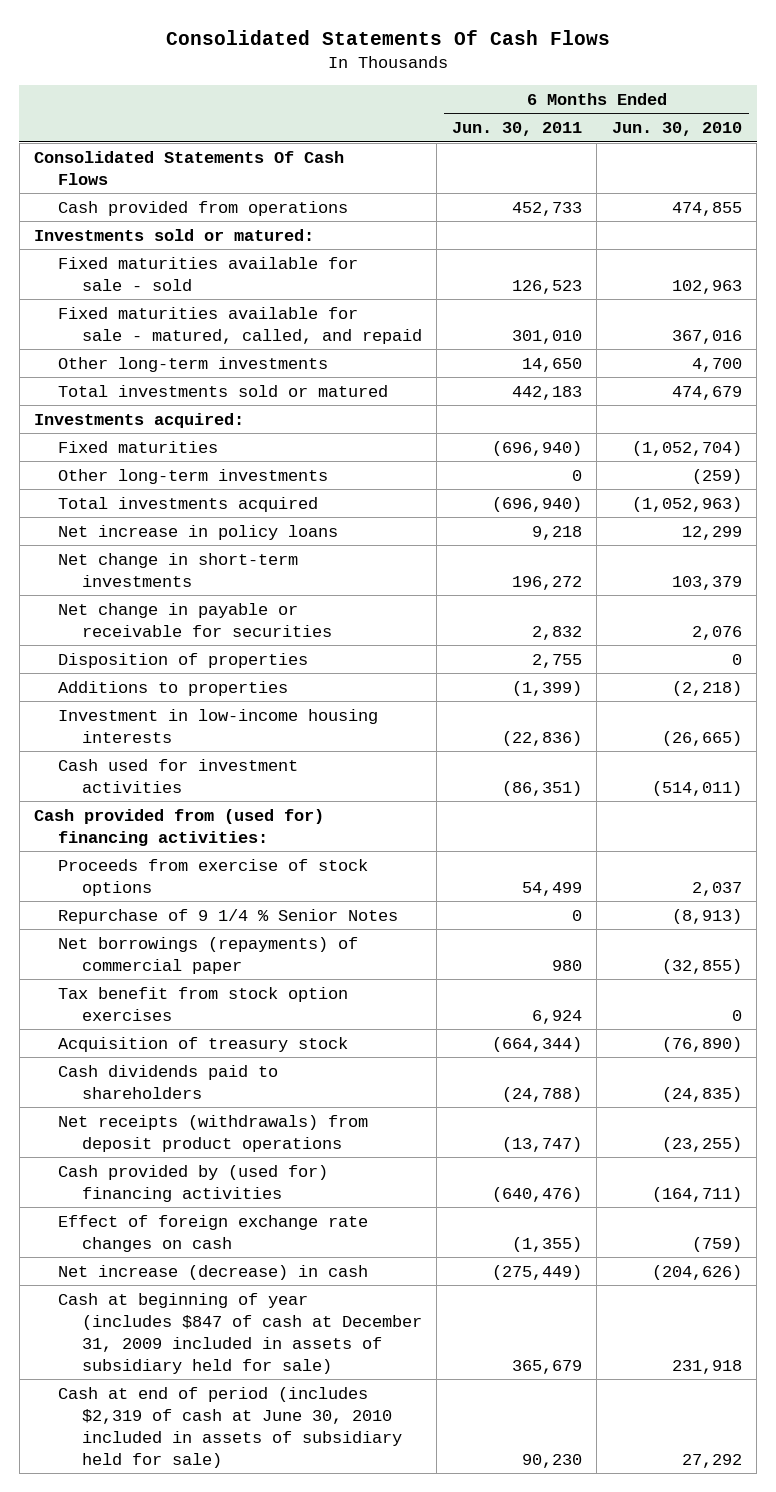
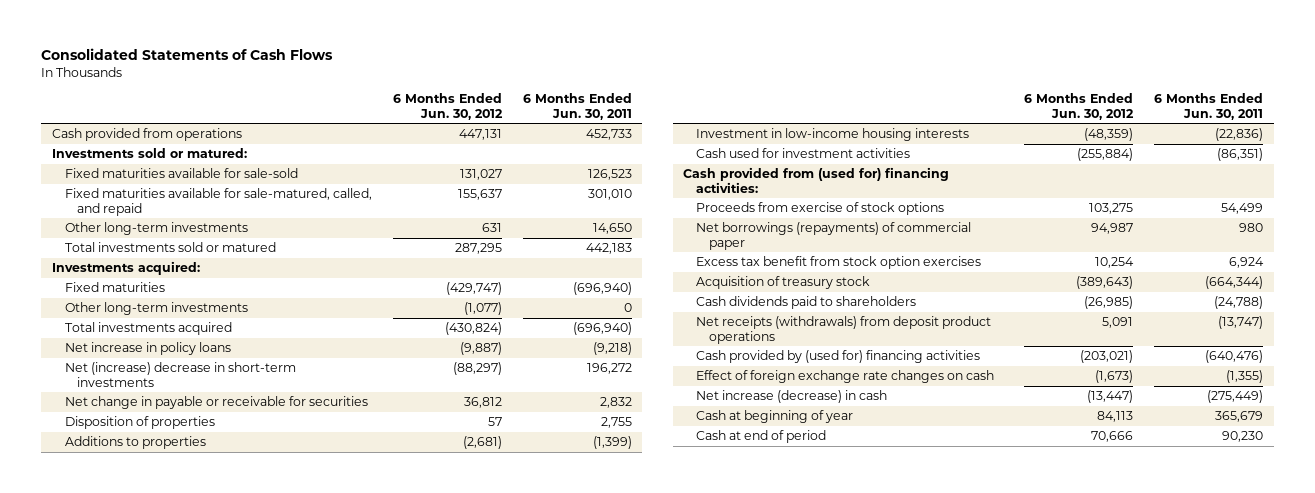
- Consolidated Statements Of Cash Flows
+ Consolidated Statements of Cash Flows
- | 6 Months Ended Jun. 30, 2011 | 6 Months Ended Jun. 30, 2010
+ | 6 Months Ended Jun. 30, 2012 | 6 Months Ended Jun. 30, 2011
- Consolidated Statements Of Cash Flows
- Fixed maturities available for sale - sold | 126,523 | 102,963
- Fixed maturities available for sale - matured, called, and repaid | 301,010 | 367,016
+ Fixed maturities available for sale-sold | 131,027 | 126,523
+ Fixed maturities available for sale-matured, called, and repaid | 155,637 | 301,010
- Net increase in policy loans | 9,218 | 12,299
- Net change in short-term investments | 196,272 | 103,379
+ Net increase in policy loans | (9,887) | (9,218)
+ Net (increase) decrease in short-term investments | (88,297) | 196,272
- Repurchase of 9 1/4 % Senior Notes | 0 | (8,913)
- Tax benefit from stock option exercises | 6,924 | 0
+ Excess tax benefit from stock option exercises | 10,254 | 6,924
- Cash at beginning of year (includes $847 of cash at December 31, 2009 included in assets of subsidiary held for sale) | 365,679 | 231,918
- Cash at end of period (includes $2,319 of cash at June 30, 2010 included in assets of subsidiary held for sale) | 90,230 | 27,292
+ Cash at beginning of year | 84,113 | 365,679
+ Cash at end of period | 70,666 | 90,230

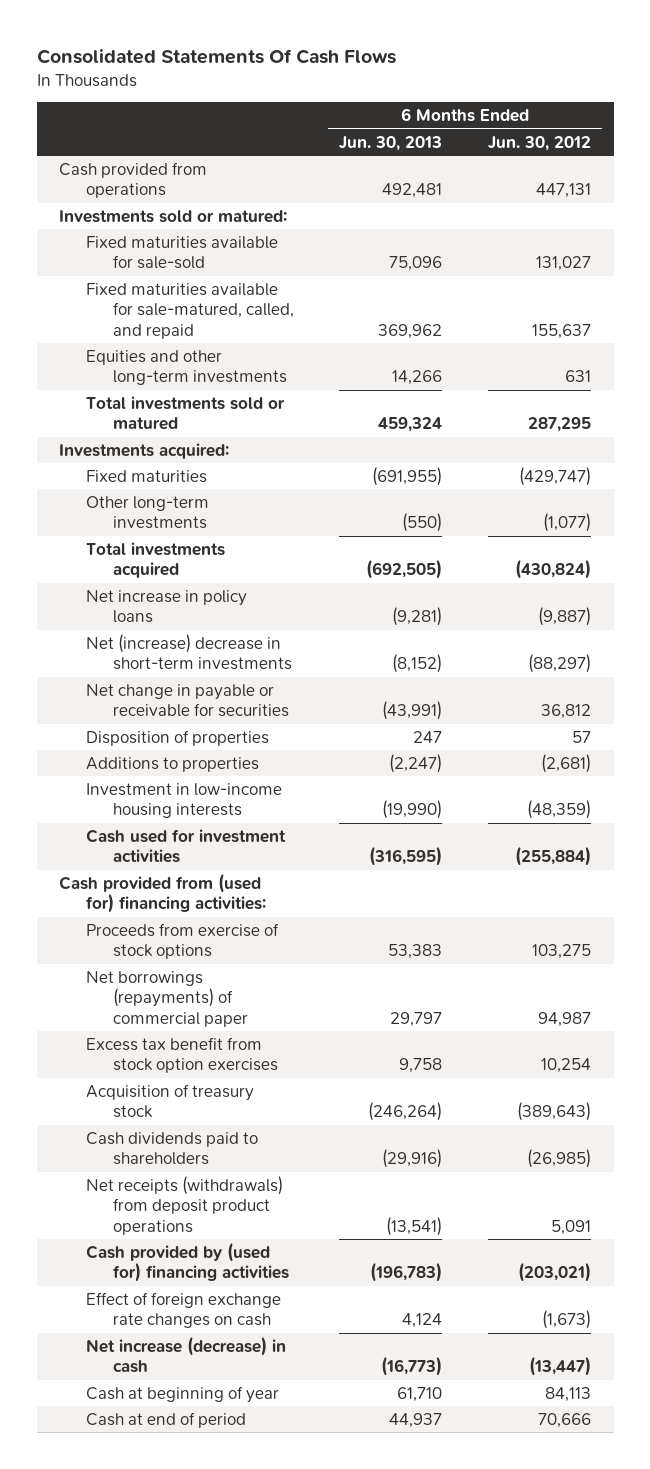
- Consolidated Statements of Cash Flows
+ Consolidated Statements Of Cash Flows
- | 6 Months Ended Jun. 30, 2012 | 6 Months Ended Jun. 30, 2011
+ | 6 Months Ended Jun. 30, 2013 | 6 Months Ended Jun. 30, 2012
- Other long-term investments | 631 | 14,650
+ Equities and other long-term investments | 14,266 | 631

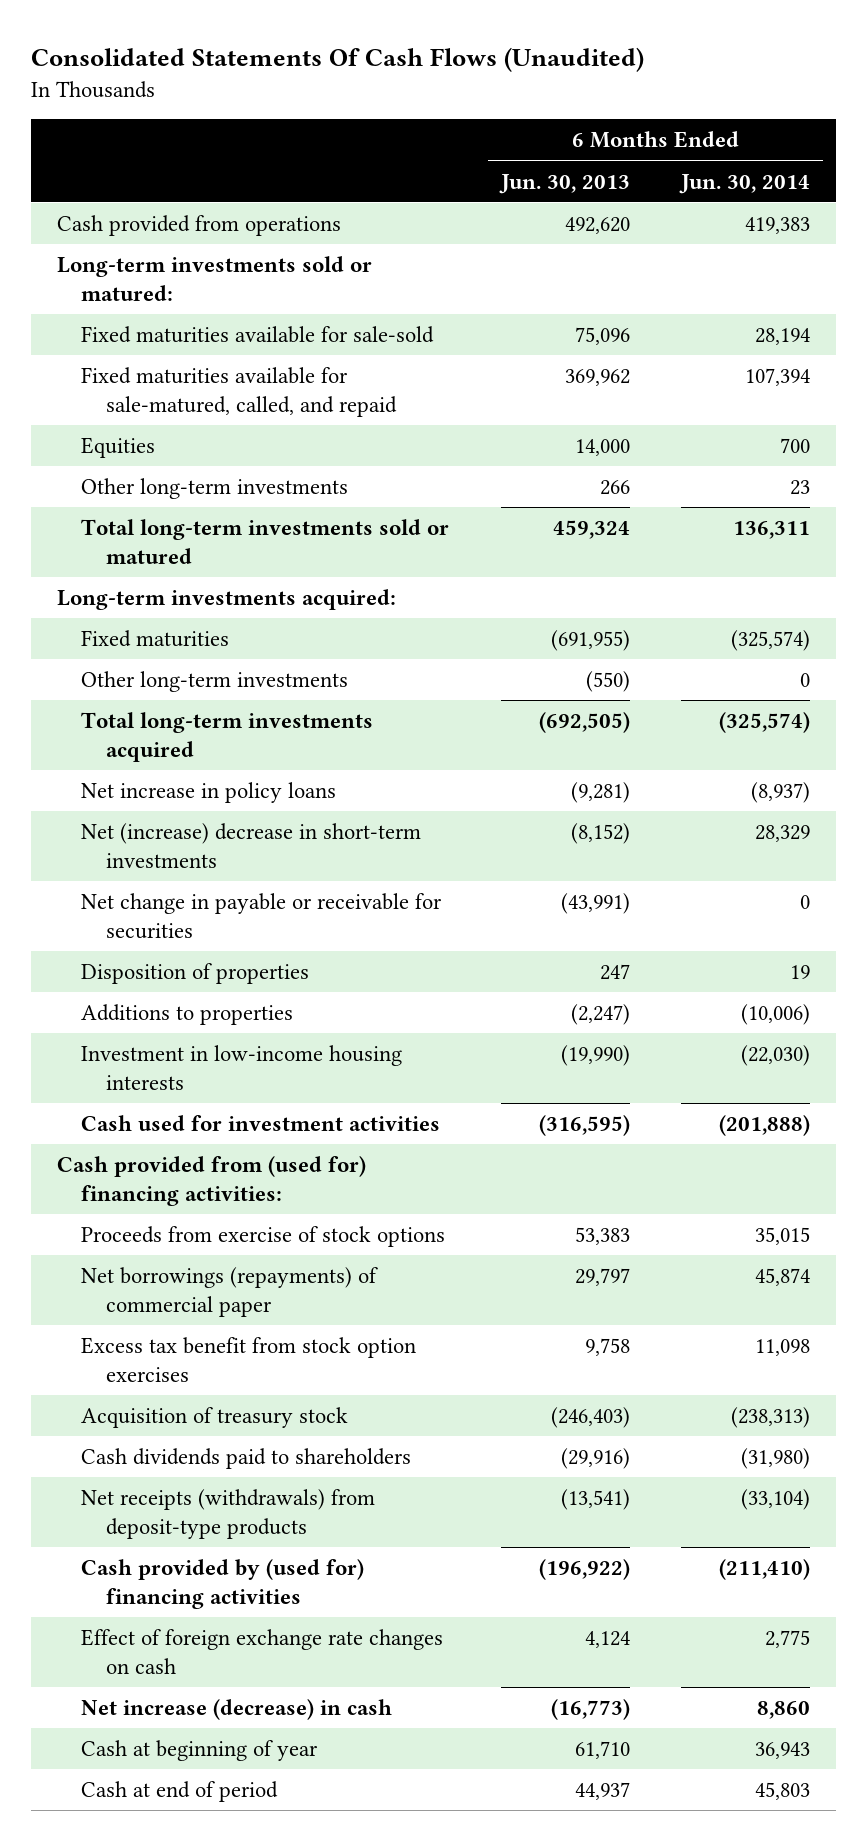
- Consolidated Statements Of Cash Flows
+ Consolidated Statements Of Cash Flows (Unaudited)
- | 6 Months Ended Jun. 30, 2013 | 6 Months Ended Jun. 30, 2012
+ | 6 Months Ended Jun. 30, 2013 | 6 Months Ended Jun. 30, 2014
- Cash provided from operations | 492,481 | 447,131
- Investments sold or matured:
+ Cash provided from operations | 492,620 | 419,383
+ Long-term investments sold or matured:
- Equities and other long-term investments | 14,266 | 631
- Total investments sold or matured | 459,324 | 287,295
- Investments acquired:
+ Equities | 14,000 | 700
+ Other long-term investments | 266 | 23
+ Total long-term investments sold or matured | 459,324 | 136,311
+ Long-term investments acquired:
- Total investments acquired | (692,505) | (430,824)
+ Total long-term investments acquired | (692,505) | (325,574)
- Acquisition of treasury stock | (246,264) | (389,643)
+ Acquisition of treasury stock | (246,403) | (238,313)
- Net receipts (withdrawals) from deposit product operations | (13,541) | 5,091
- Cash provided by (used for) financing activities | (196,783) | (203,021)
+ Net receipts (withdrawals) from deposit-type products | (13,541) | (33,104)
+ Cash provided by (used for) financing activities | (196,922) | (211,410)

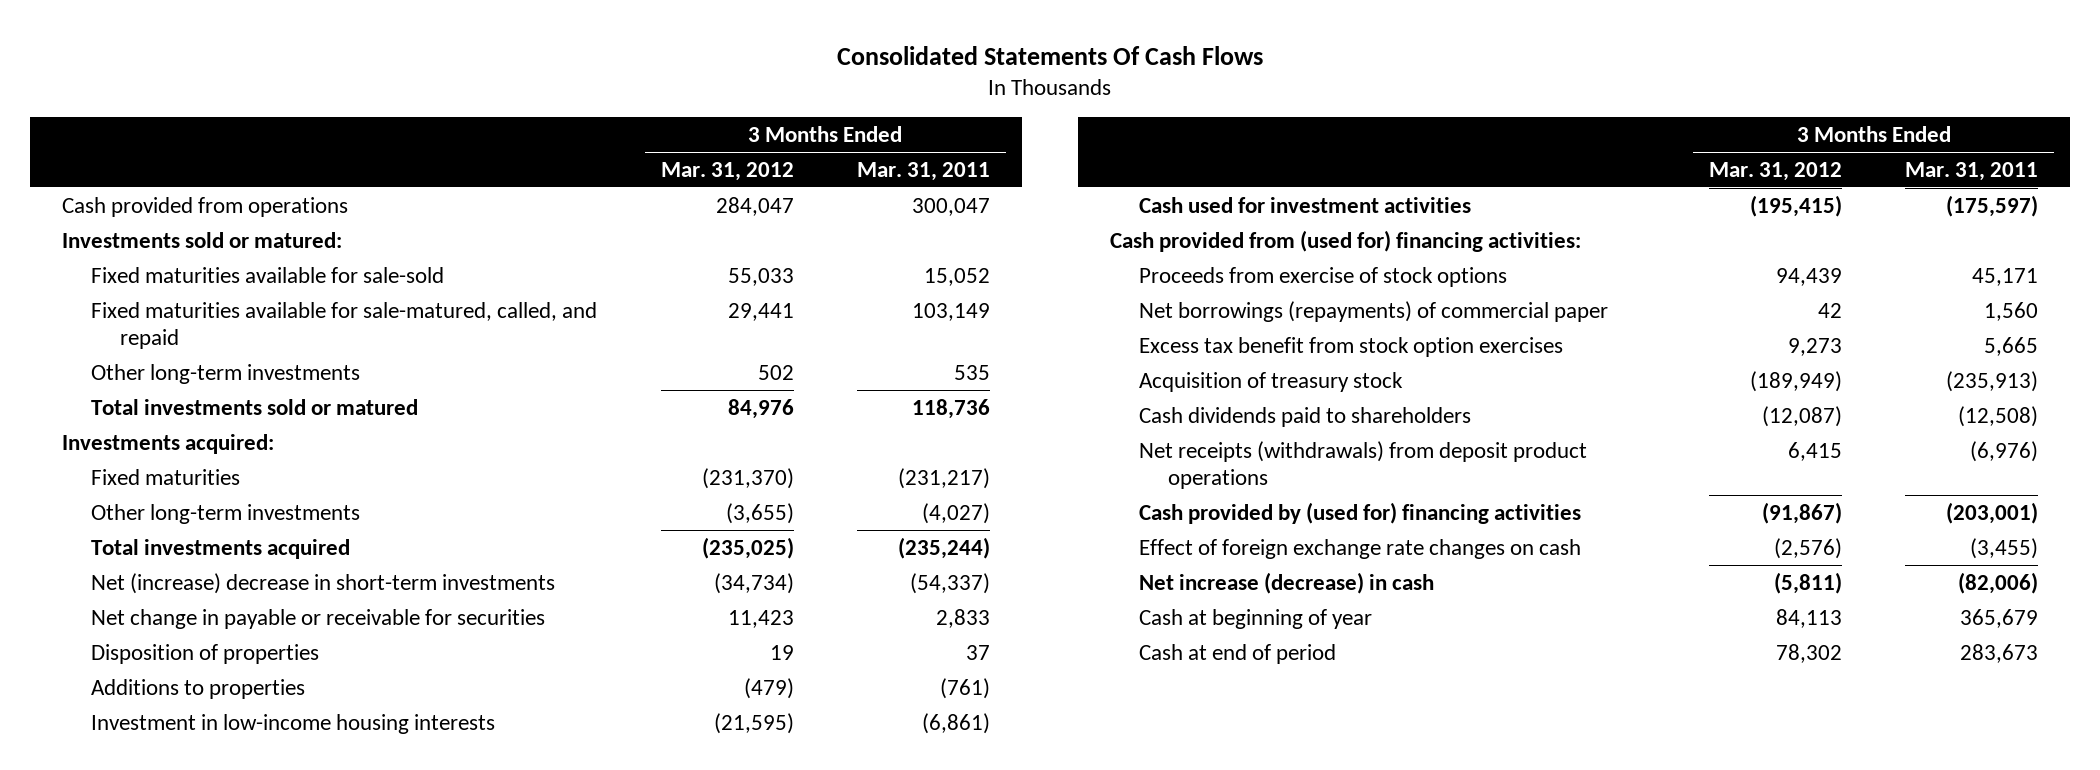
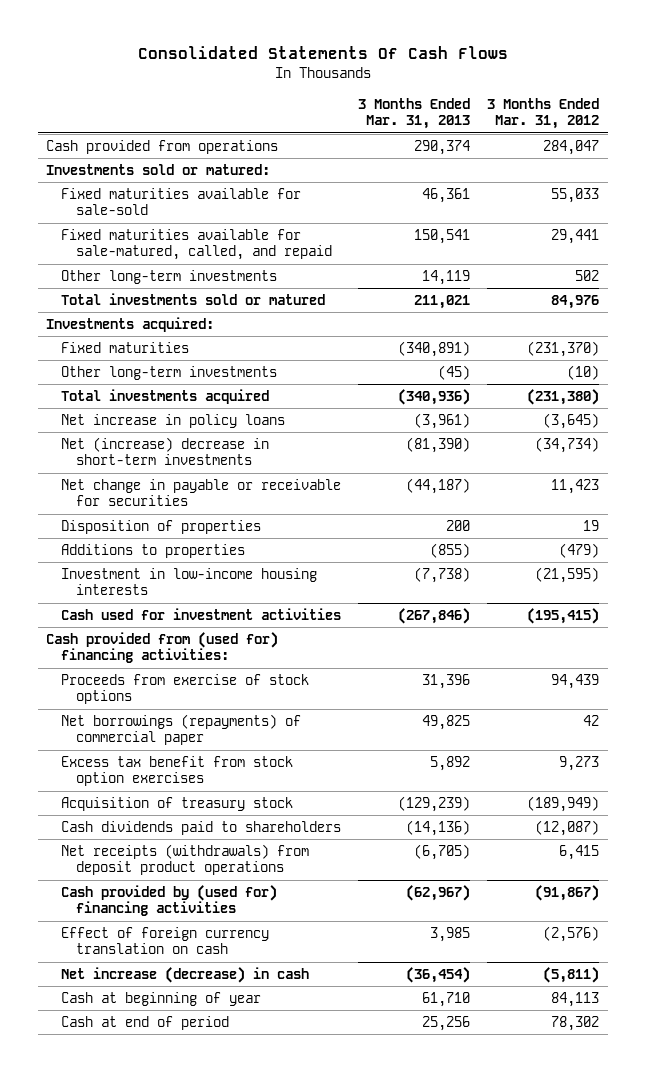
- | 3 Months Ended Mar. 31, 2012 | 3 Months Ended Mar. 31, 2011
+ | 3 Months Ended Mar. 31, 2013 | 3 Months Ended Mar. 31, 2012
- Other long-term investments | (3,655) | (4,027)
- Total investments acquired | (235,025) | (235,244)
+ Other long-term investments | (45) | (10)
+ Total investments acquired | (340,936) | (231,380)
+ Net increase in policy loans | (3,961) | (3,645)
- Effect of foreign exchange rate changes on cash | (2,576) | (3,455)
+ Effect of foreign currency translation on cash | 3,985 | (2,576)

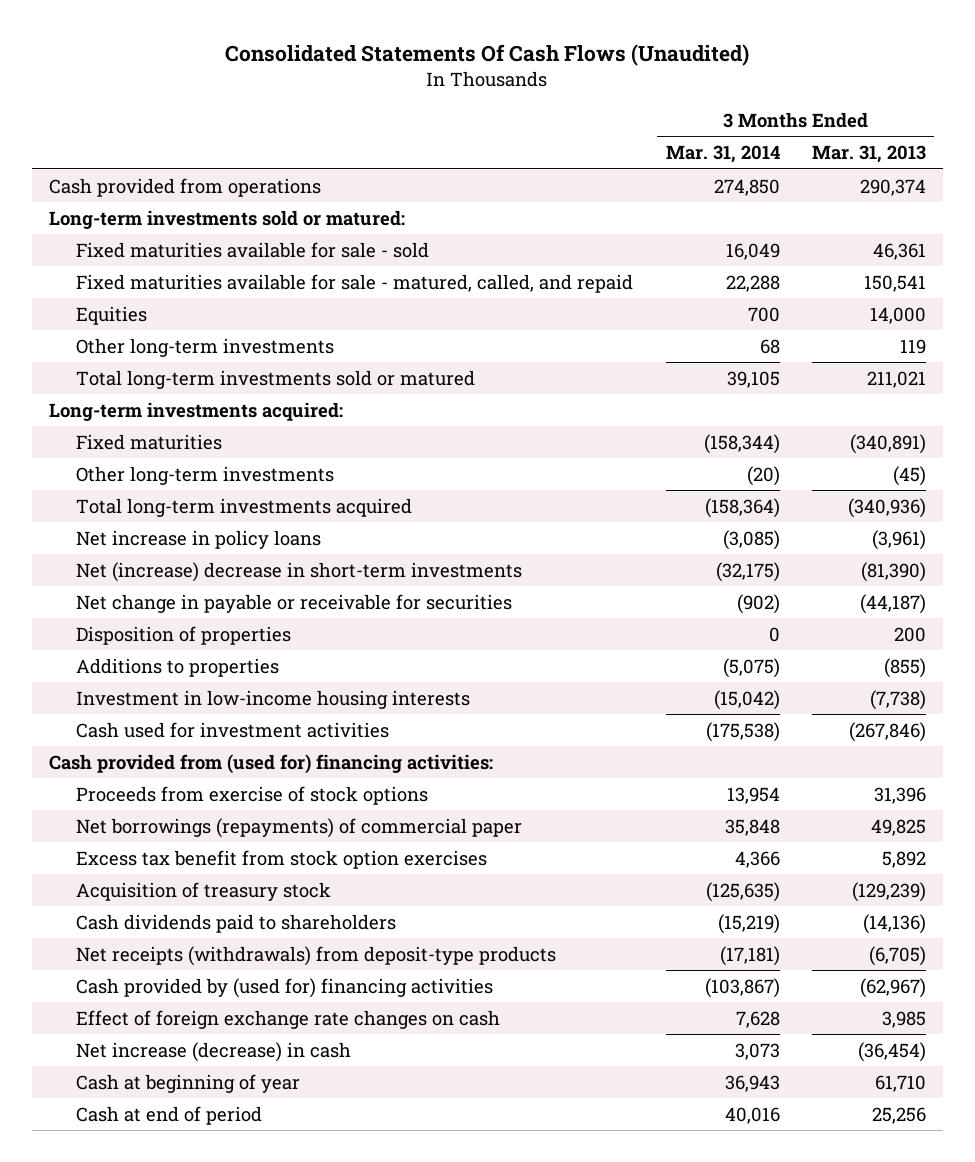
- Consolidated Statements Of Cash Flows
+ Consolidated Statements Of Cash Flows (Unaudited)
- | 3 Months Ended Mar. 31, 2013 | 3 Months Ended Mar. 31, 2012
+ | 3 Months Ended Mar. 31, 2014 | 3 Months Ended Mar. 31, 2013
- Investments sold or matured:
- Fixed maturities available for sale-sold | 46,361 | 55,033
- Fixed maturities available for sale-matured, called, and repaid | 150,541 | 29,441
- Other long-term investments | 14,119 | 502
- Total investments sold or matured | 211,021 | 84,976
- Investments acquired:
+ Long-term investments sold or matured:
+ Fixed maturities available for sale - sold | 16,049 | 46,361
+ Fixed maturities available for sale - matured, called, and repaid | 22,288 | 150,541
+ Equities | 700 | 14,000
+ Other long-term investments | 68 | 119
+ Total long-term investments sold or matured | 39,105 | 211,021
+ Long-term investments acquired:
- Total investments acquired | (340,936) | (231,380)
+ Total long-term investments acquired | (158,364) | (340,936)
- Net receipts (withdrawals) from deposit product operations | (6,705) | 6,415
+ Net receipts (withdrawals) from deposit-type products | (17,181) | (6,705)
- Effect of foreign currency translation on cash | 3,985 | (2,576)
+ Effect of foreign exchange rate changes on cash | 7,628 | 3,985

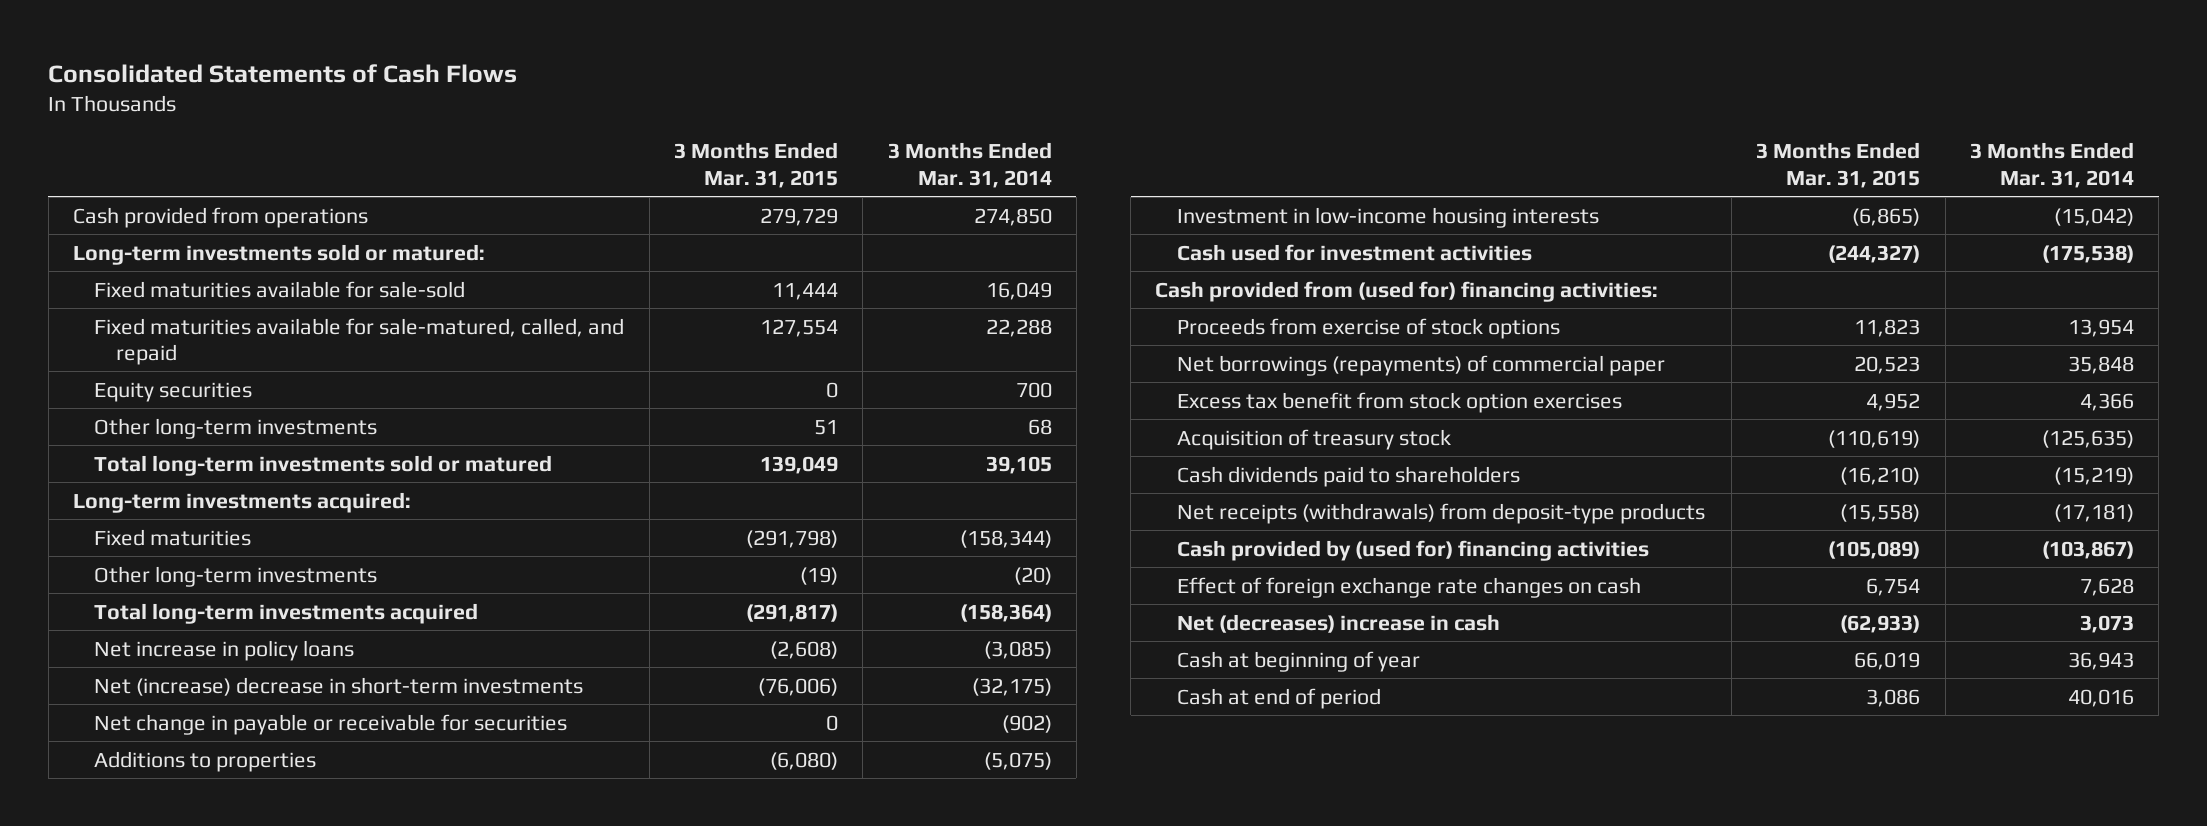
- Consolidated Statements Of Cash Flows (Unaudited)
+ Consolidated Statements of Cash Flows
- | 3 Months Ended Mar. 31, 2014 | 3 Months Ended Mar. 31, 2013
+ | 3 Months Ended Mar. 31, 2015 | 3 Months Ended Mar. 31, 2014
- Fixed maturities available for sale - sold | 16,049 | 46,361
- Fixed maturities available for sale - matured, called, and repaid | 22,288 | 150,541
- Equities | 700 | 14,000
+ Fixed maturities available for sale-sold | 11,444 | 16,049
+ Fixed maturities available for sale-matured, called, and repaid | 127,554 | 22,288
+ Equity securities | 0 | 700
- Disposition of properties | 0 | 200
- Net increase (decrease) in cash | 3,073 | (36,454)
+ Net (decreases) increase in cash | (62,933) | 3,073

